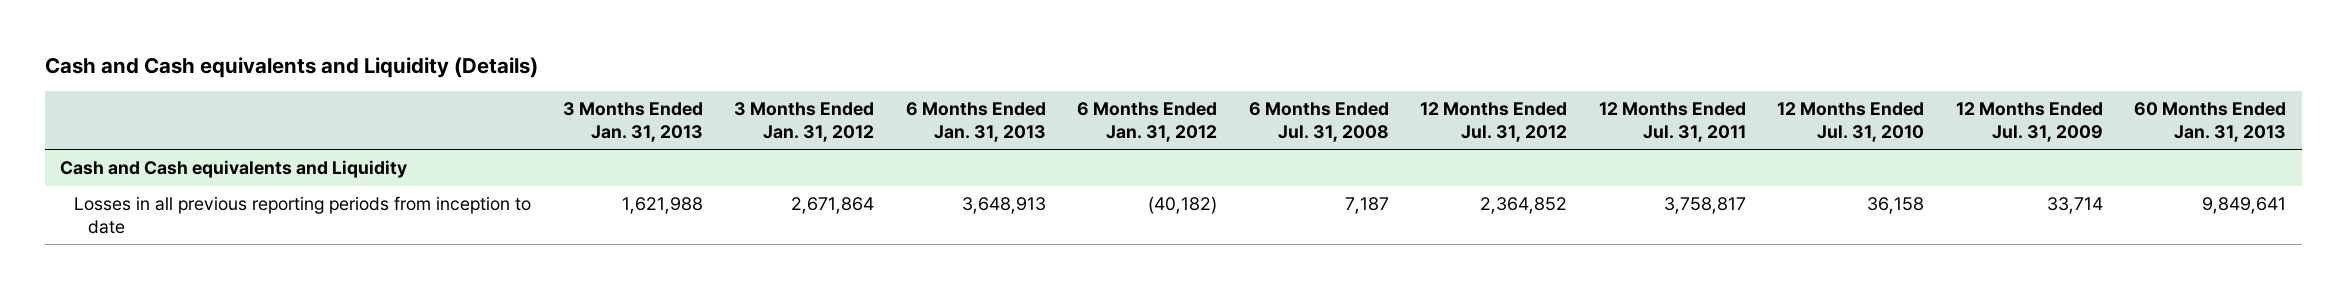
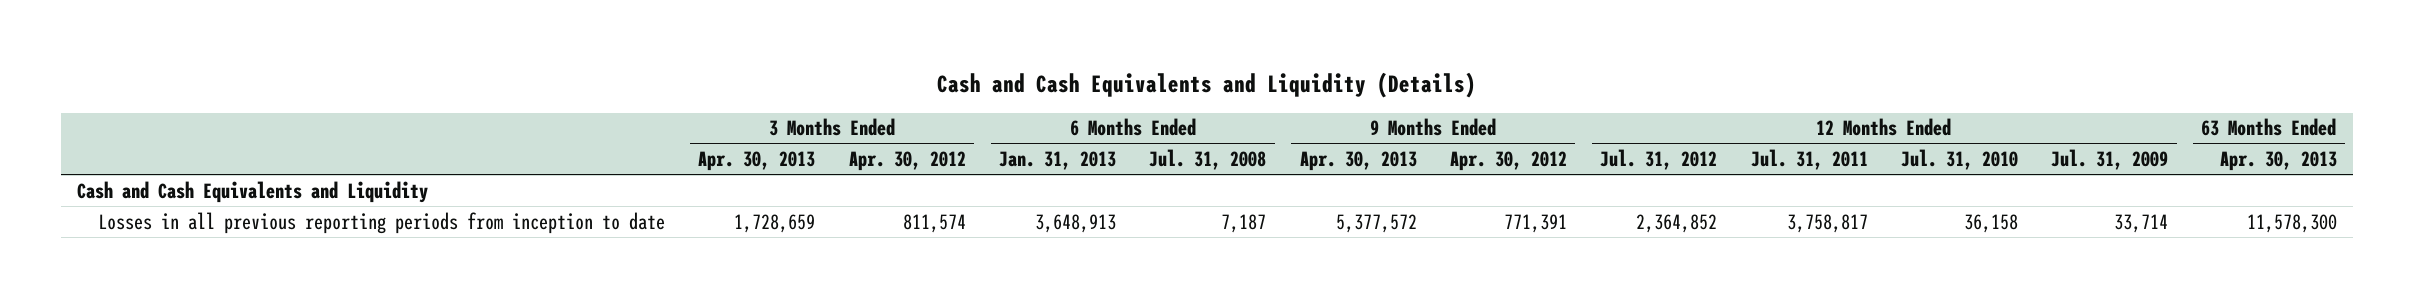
- Cash and Cash equivalents and Liquidity (Details)
+ Cash and Cash Equivalents and Liquidity (Details)
- | 3 Months Ended Jan. 31, 2013 | 3 Months Ended Jan. 31, 2012 | 6 Months Ended Jan. 31, 2013 | 6 Months Ended Jan. 31, 2012 | 6 Months Ended Jul. 31, 2008 | 12 Months Ended Jul. 31, 2012 | 12 Months Ended Jul. 31, 2011 | 12 Months Ended Jul. 31, 2010 | 12 Months Ended Jul. 31, 2009 | 60 Months Ended Jan. 31, 2013
+ | 3 Months Ended Apr. 30, 2013 | 3 Months Ended Apr. 30, 2012 | 6 Months Ended Jan. 31, 2013 | 6 Months Ended Jul. 31, 2008 | 9 Months Ended Apr. 30, 2013 | 9 Months Ended Apr. 30, 2012 | 12 Months Ended Jul. 31, 2012 | 12 Months Ended Jul. 31, 2011 | 12 Months Ended Jul. 31, 2010 | 12 Months Ended Jul. 31, 2009 | 63 Months Ended Apr. 30, 2013
- Cash and Cash equivalents and Liquidity
+ Cash and Cash Equivalents and Liquidity

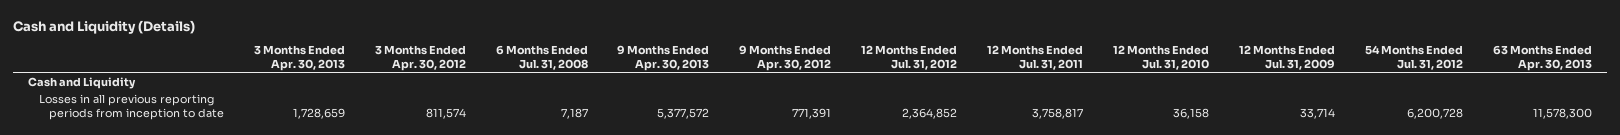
- Cash and Cash Equivalents and Liquidity (Details)
+ Cash and Liquidity (Details)
- | 3 Months Ended Apr. 30, 2013 | 3 Months Ended Apr. 30, 2012 | 6 Months Ended Jan. 31, 2013 | 6 Months Ended Jul. 31, 2008 | 9 Months Ended Apr. 30, 2013 | 9 Months Ended Apr. 30, 2012 | 12 Months Ended Jul. 31, 2012 | 12 Months Ended Jul. 31, 2011 | 12 Months Ended Jul. 31, 2010 | 12 Months Ended Jul. 31, 2009 | 63 Months Ended Apr. 30, 2013
+ | 3 Months Ended Apr. 30, 2013 | 3 Months Ended Apr. 30, 2012 | 6 Months Ended Jul. 31, 2008 | 9 Months Ended Apr. 30, 2013 | 9 Months Ended Apr. 30, 2012 | 12 Months Ended Jul. 31, 2012 | 12 Months Ended Jul. 31, 2011 | 12 Months Ended Jul. 31, 2010 | 12 Months Ended Jul. 31, 2009 | 54 Months Ended Jul. 31, 2012 | 63 Months Ended Apr. 30, 2013
- Cash and Cash Equivalents and Liquidity
+ Cash and Liquidity

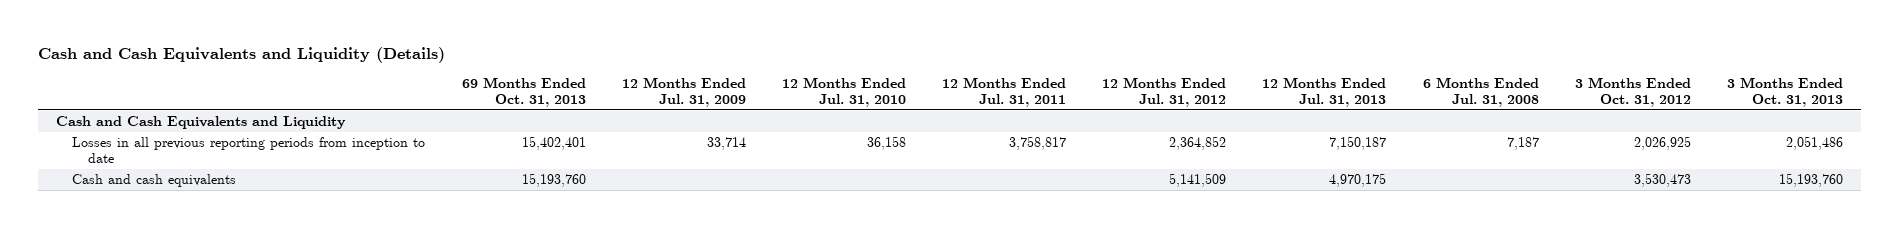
- Cash and Liquidity (Details)
+ Cash and Cash Equivalents and Liquidity (Details)
- | 3 Months Ended Apr. 30, 2013 | 3 Months Ended Apr. 30, 2012 | 6 Months Ended Jul. 31, 2008 | 9 Months Ended Apr. 30, 2013 | 9 Months Ended Apr. 30, 2012 | 12 Months Ended Jul. 31, 2012 | 12 Months Ended Jul. 31, 2011 | 12 Months Ended Jul. 31, 2010 | 12 Months Ended Jul. 31, 2009 | 54 Months Ended Jul. 31, 2012 | 63 Months Ended Apr. 30, 2013
+ | 69 Months Ended Oct. 31, 2013 | 12 Months Ended Jul. 31, 2009 | 12 Months Ended Jul. 31, 2010 | 12 Months Ended Jul. 31, 2011 | 12 Months Ended Jul. 31, 2012 | 12 Months Ended Jul. 31, 2013 | 6 Months Ended Jul. 31, 2008 | 3 Months Ended Oct. 31, 2012 | 3 Months Ended Oct. 31, 2013
- Cash and Liquidity
+ Cash and Cash Equivalents and Liquidity
+ Cash and cash equivalents | 15,193,760 | | | | 5,141,509 | 4,970,175 | | 3,530,473 | 15,193,760

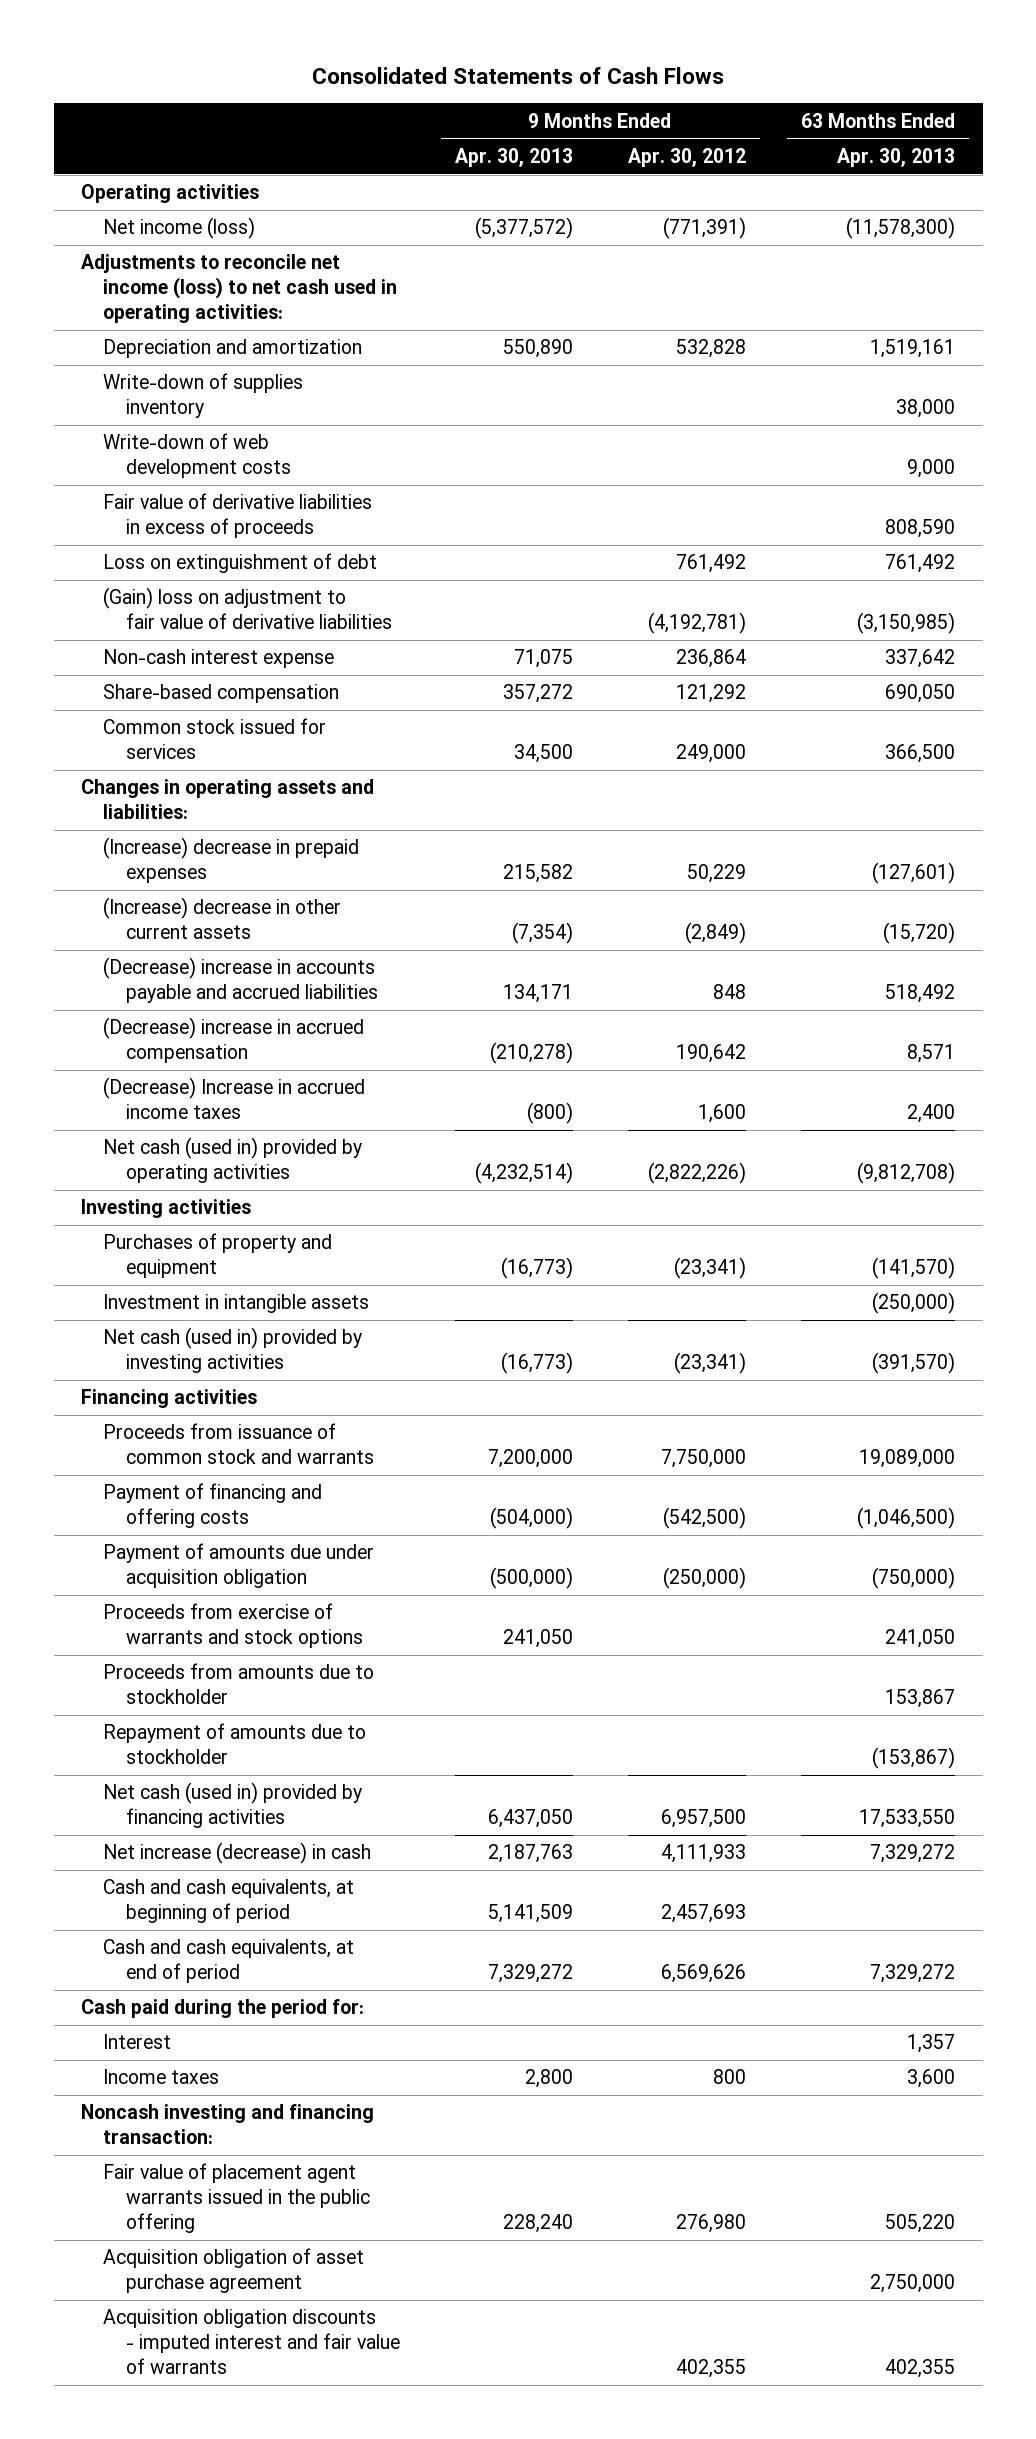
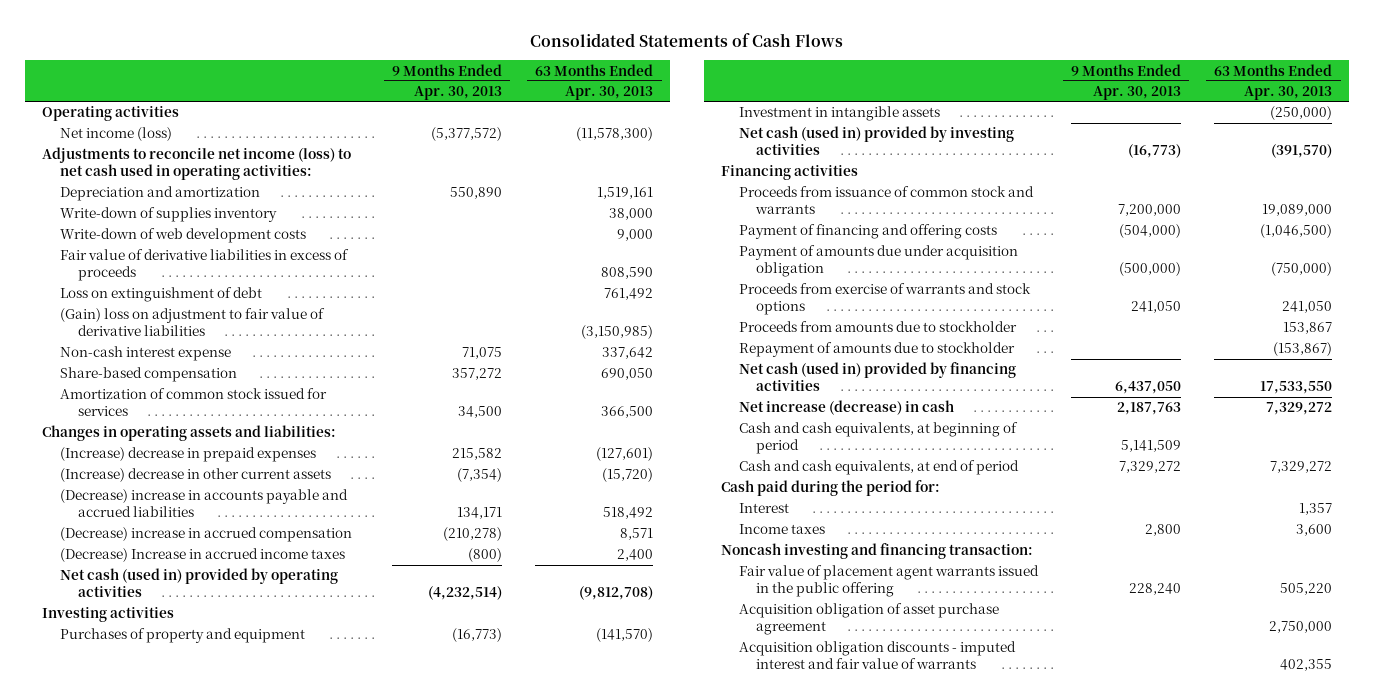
- | 9 Months Ended Apr. 30, 2013 | 9 Months Ended Apr. 30, 2012 | 63 Months Ended Apr. 30, 2013
+ | 9 Months Ended Apr. 30, 2013 | 63 Months Ended Apr. 30, 2013
- Common stock issued for services | 34,500 | 249,000 | 366,500
+ Amortization of common stock issued for services | 34,500 | 366,500

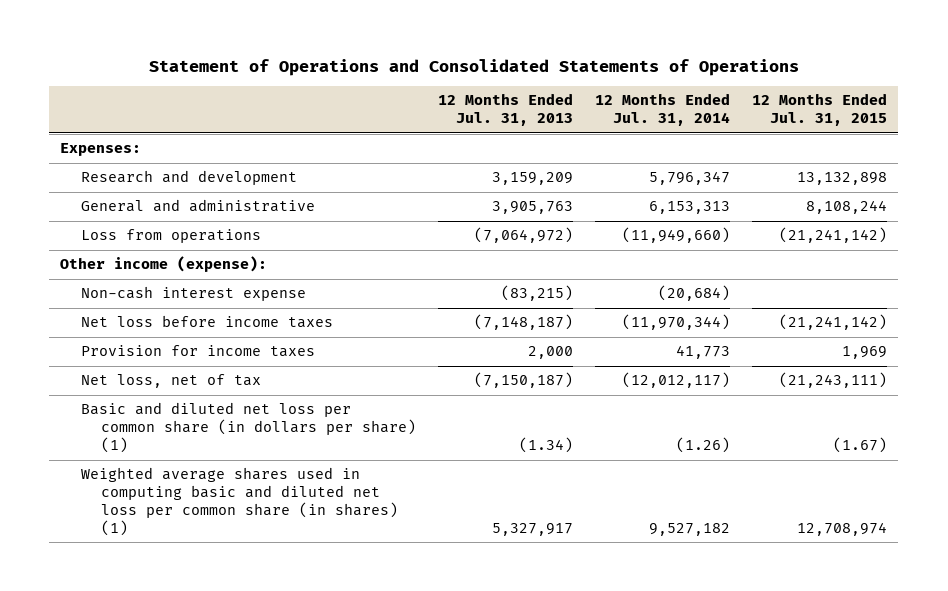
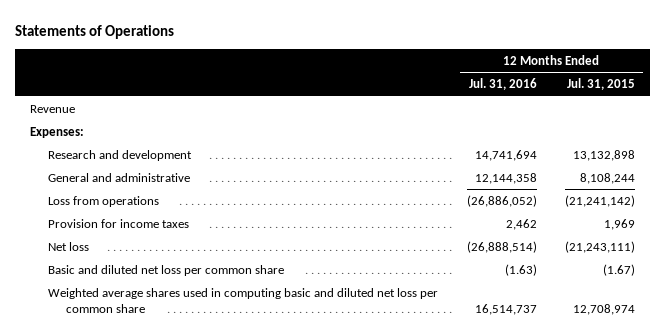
- Statement of Operations and Consolidated Statements of Operations
+ Statements of Operations
- | 12 Months Ended Jul. 31, 2013 | 12 Months Ended Jul. 31, 2014 | 12 Months Ended Jul. 31, 2015
+ | 12 Months Ended Jul. 31, 2016 | 12 Months Ended Jul. 31, 2015
+ Revenue
- Other income (expense):
- Non-cash interest expense | (83,215) | (20,684) |
- Net loss before income taxes | (7,148,187) | (11,970,344) | (21,241,142)
- Net loss, net of tax | (7,150,187) | (12,012,117) | (21,243,111)
- Basic and diluted net loss per common share (in dollars per share) (1) | (1.34) | (1.26) | (1.67)
- Weighted average shares used in computing basic and diluted net loss per common share (in shares) (1) | 5,327,917 | 9,527,182 | 12,708,974
+ Net loss | (26,888,514) | (21,243,111)
+ Basic and diluted net loss per common share | (1.63) | (1.67)
+ Weighted average shares used in computing basic and diluted net loss per common share | 16,514,737 | 12,708,974

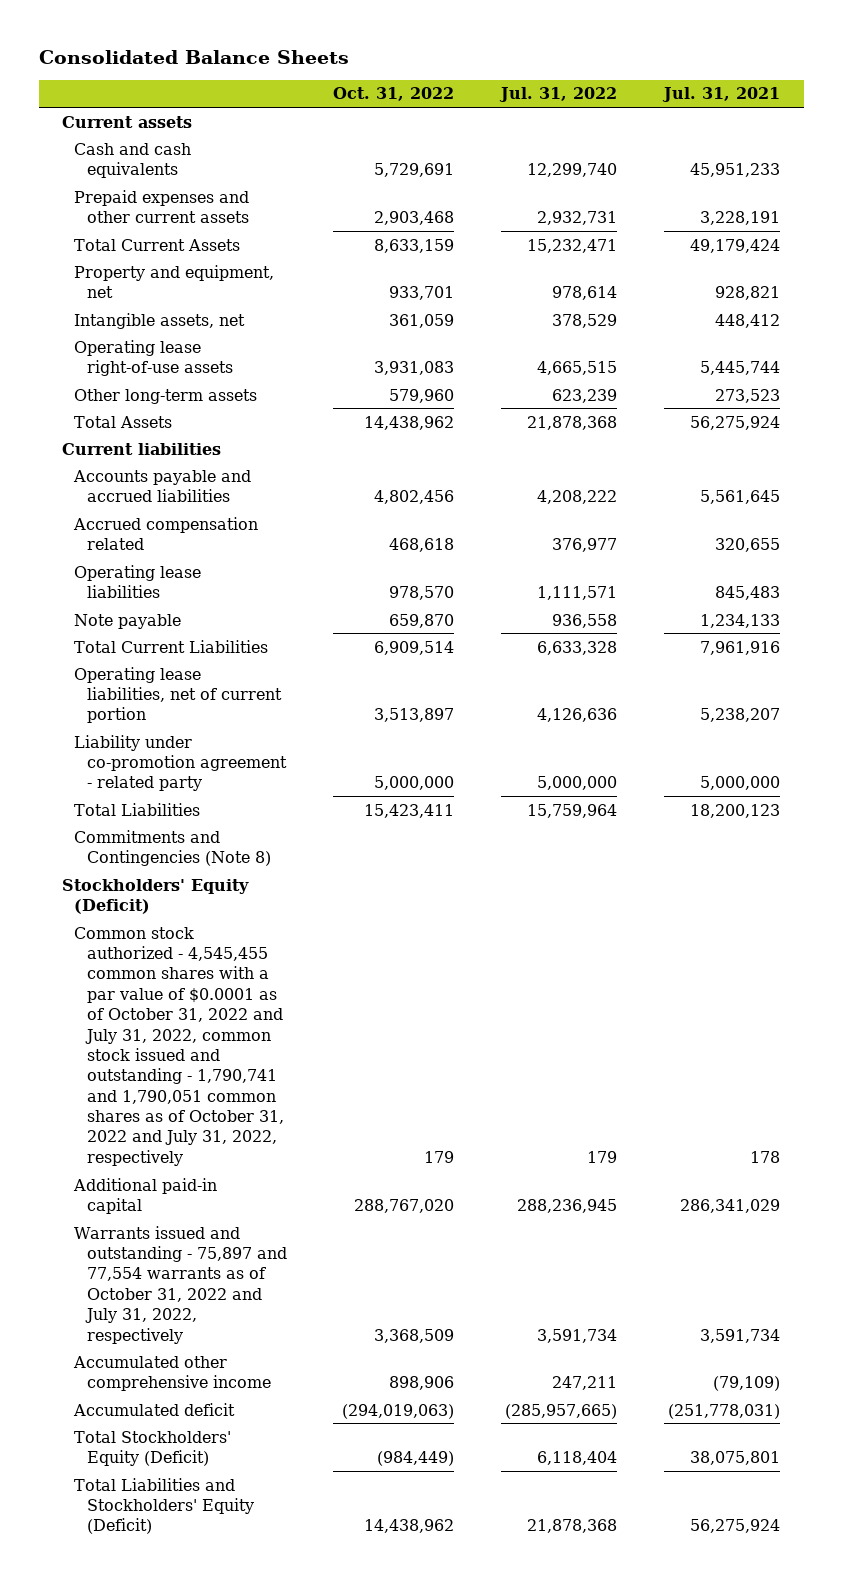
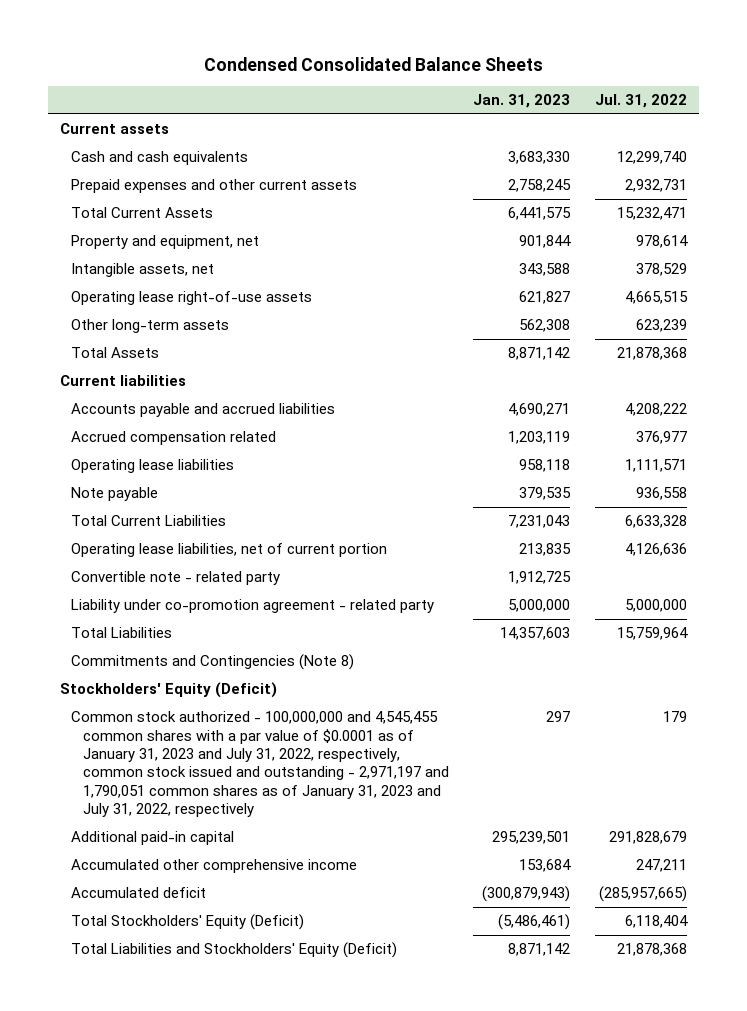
- Consolidated Balance Sheets
+ Condensed Consolidated Balance Sheets
- | Oct. 31, 2022 | Jul. 31, 2022 | Jul. 31, 2021
+ | Jan. 31, 2023 | Jul. 31, 2022
+ Convertible note - related party | 1,912,725 |
- Common stock authorized - 4,545,455 common shares with a par value of $0.0001 as of October 31, 2022 and July 31, 2022, common stock issued and outstanding - 1,790,741 and 1,790,051 common shares as of October 31, 2022 and July 31, 2022, respectively | 179 | 179 | 178
- Additional paid-in capital | 288,767,020 | 288,236,945 | 286,341,029
- Warrants issued and outstanding - 75,897 and 77,554 warrants as of October 31, 2022 and July 31, 2022, respectively | 3,368,509 | 3,591,734 | 3,591,734
+ Common stock authorized - 100,000,000 and 4,545,455 common shares with a par value of $0.0001 as of January 31, 2023 and July 31, 2022, respectively, common stock issued and outstanding - 2,971,197 and 1,790,051 common shares as of January 31, 2023 and July 31, 2022, respectively | 297 | 179
+ Additional paid-in capital | 295,239,501 | 291,828,679

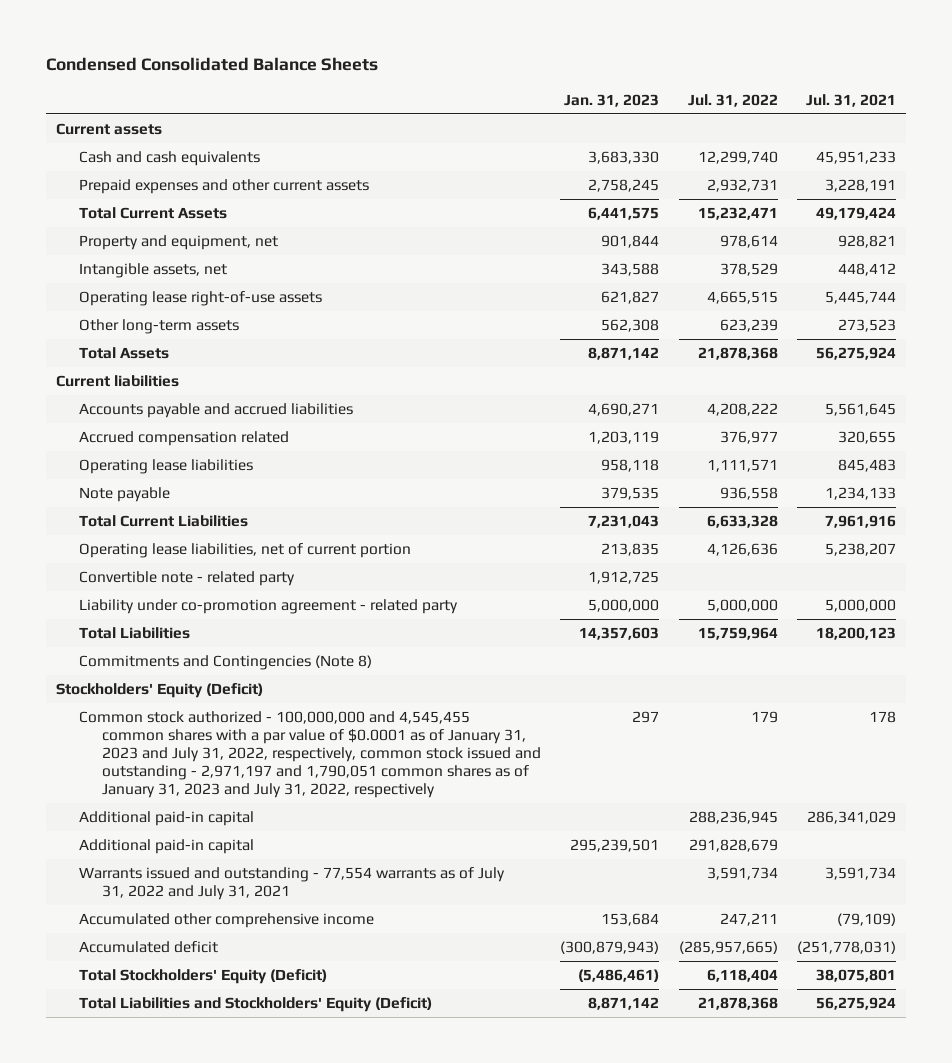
- | Jan. 31, 2023 | Jul. 31, 2022
+ | Jan. 31, 2023 | Jul. 31, 2022 | Jul. 31, 2021
+ Additional paid-in capital | | 288,236,945 | 286,341,029
+ Warrants issued and outstanding - 77,554 warrants as of July 31, 2022 and July 31, 2021 | | 3,591,734 | 3,591,734

